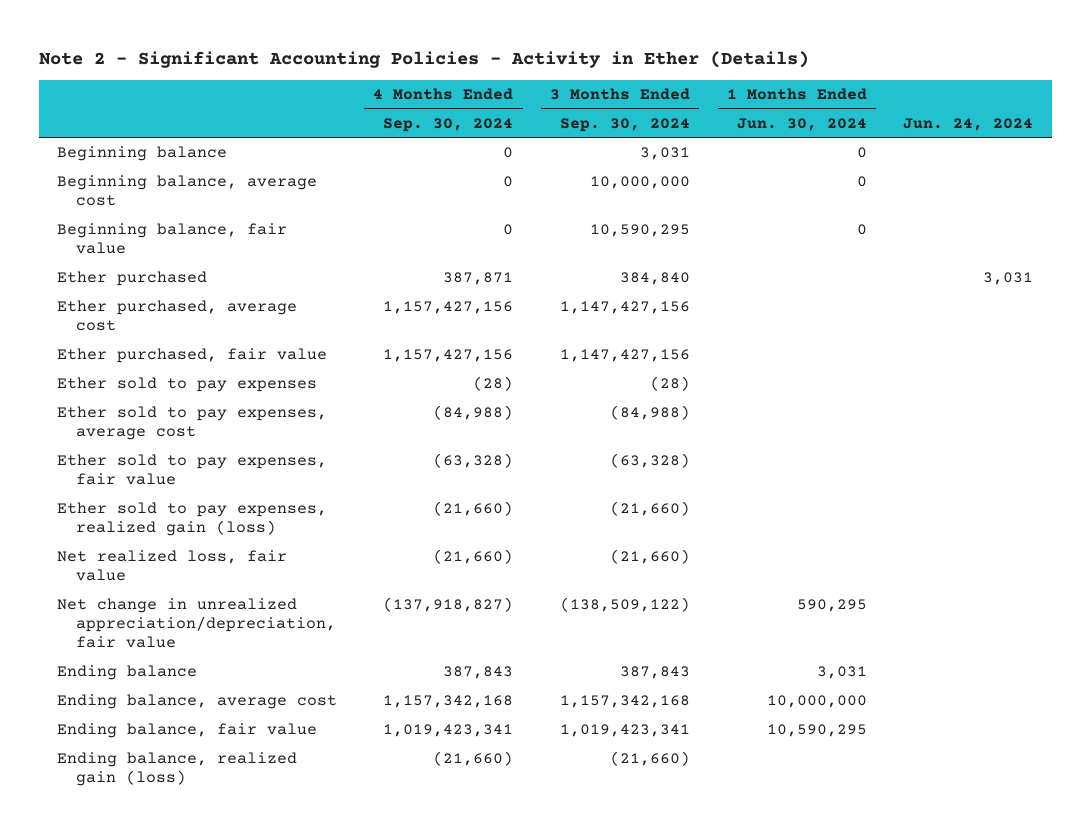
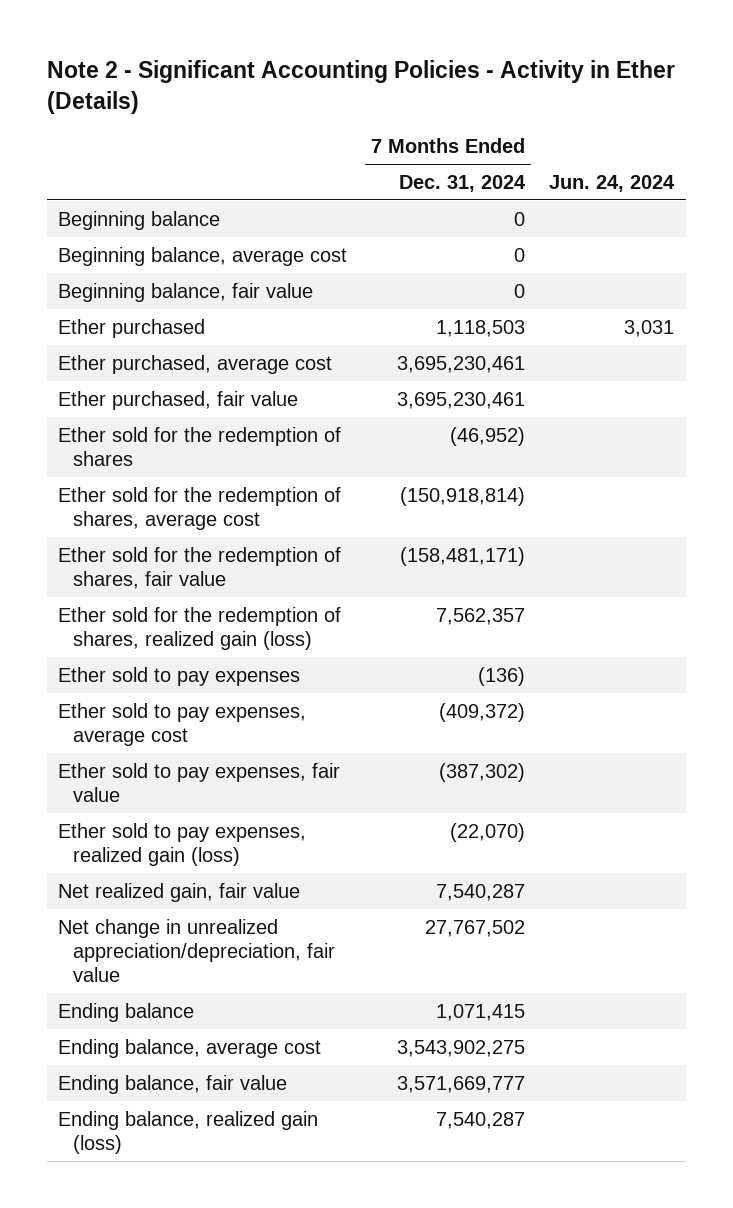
- | 4 Months Ended Sep. 30, 2024 | 3 Months Ended Sep. 30, 2024 | 1 Months Ended Jun. 30, 2024 | Jun. 24, 2024
+ | 7 Months Ended Dec. 31, 2024 | Jun. 24, 2024
+ Ether sold for the redemption of shares | (46,952) |
+ Ether sold for the redemption of shares, average cost | (150,918,814) |
+ Ether sold for the redemption of shares, fair value | (158,481,171) |
+ Ether sold for the redemption of shares, realized gain (loss) | 7,562,357 |
- Net realized loss, fair value | (21,660) | (21,660) | |
+ Net realized gain, fair value | 7,540,287 |

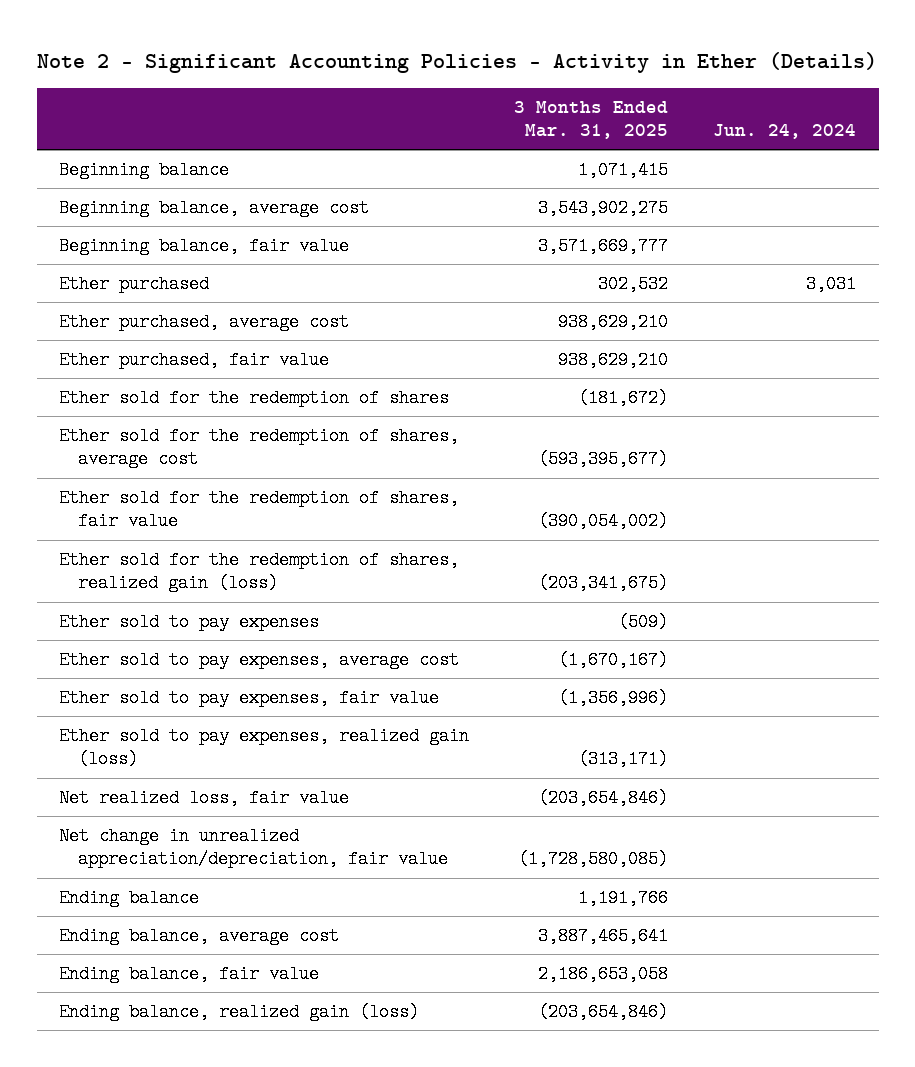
- | 7 Months Ended Dec. 31, 2024 | Jun. 24, 2024
+ | 3 Months Ended Mar. 31, 2025 | Jun. 24, 2024
- Net realized gain, fair value | 7,540,287 |
+ Net realized loss, fair value | (203,654,846) |

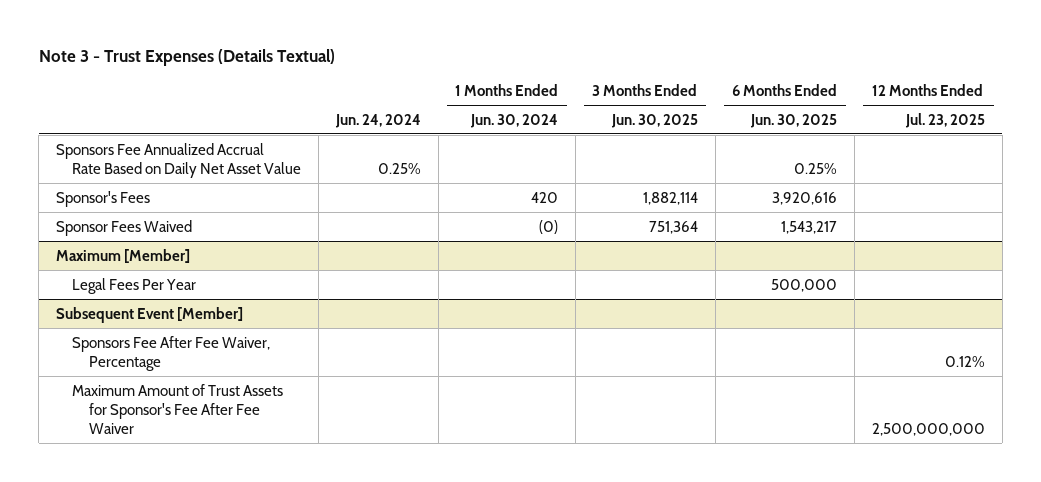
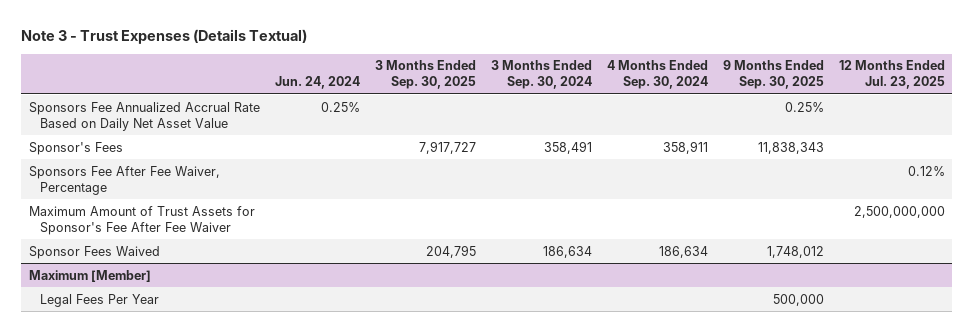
- | Jun. 24, 2024 | 1 Months Ended Jun. 30, 2024 | 3 Months Ended Jun. 30, 2025 | 6 Months Ended Jun. 30, 2025 | 12 Months Ended Jul. 23, 2025
+ | Jun. 24, 2024 | 3 Months Ended Sep. 30, 2025 | 3 Months Ended Sep. 30, 2024 | 4 Months Ended Sep. 30, 2024 | 9 Months Ended Sep. 30, 2025 | 12 Months Ended Jul. 23, 2025
+ Sponsors Fee After Fee Waiver, Percentage | | | | | | 0.12%
+ Maximum Amount of Trust Assets for Sponsor's Fee After Fee Waiver | | | | | | 2,500,000,000
- Subsequent Event [Member]
- Sponsors Fee After Fee Waiver, Percentage | | | | | 0.12%
- Maximum Amount of Trust Assets for Sponsor's Fee After Fee Waiver | | | | | 2,500,000,000

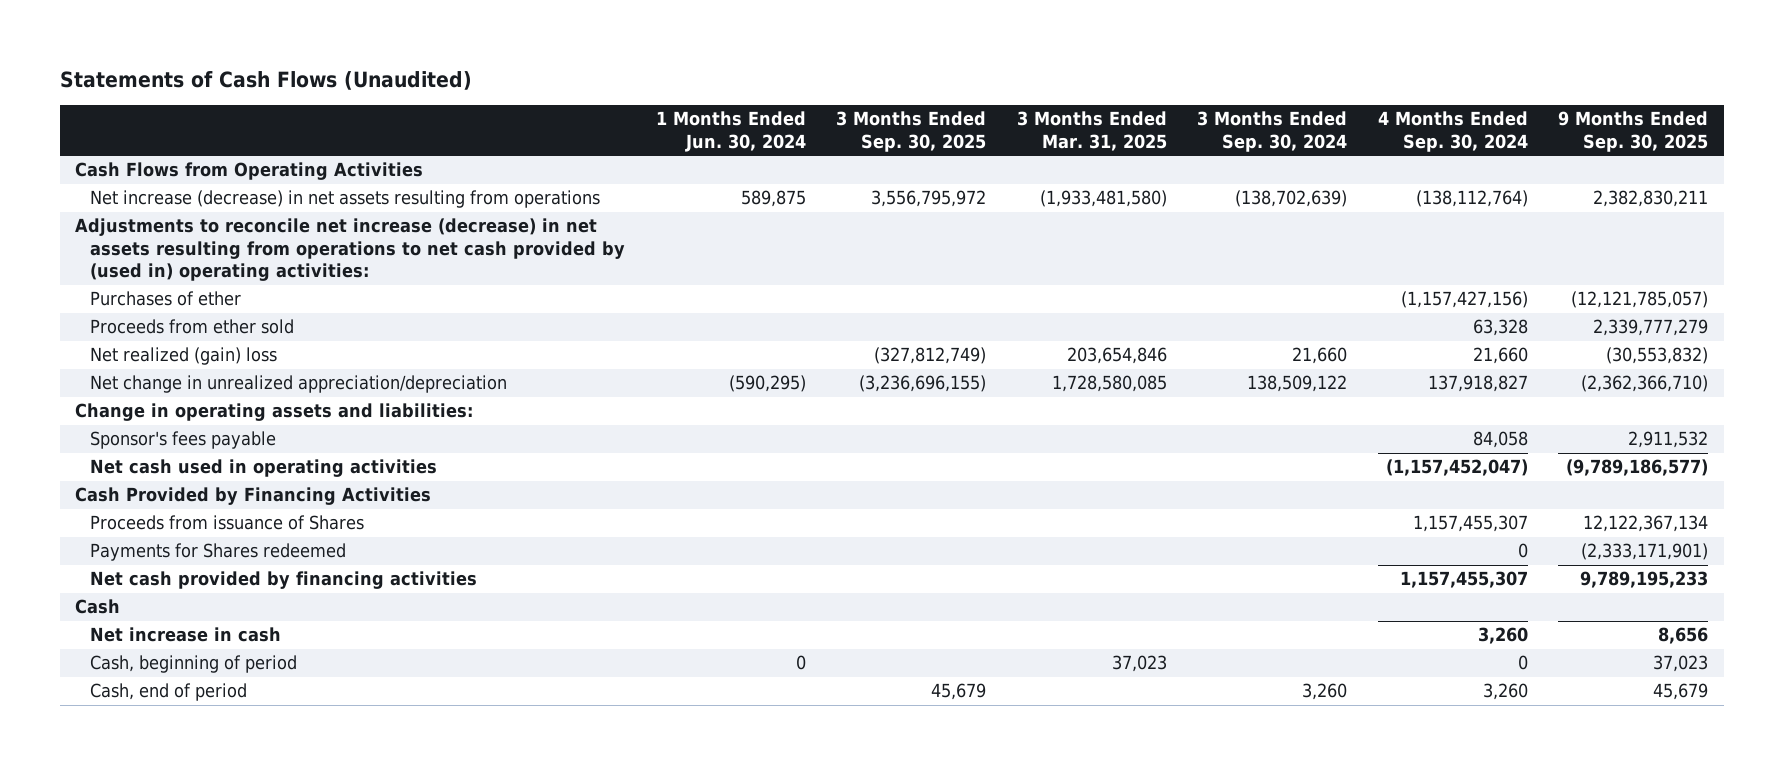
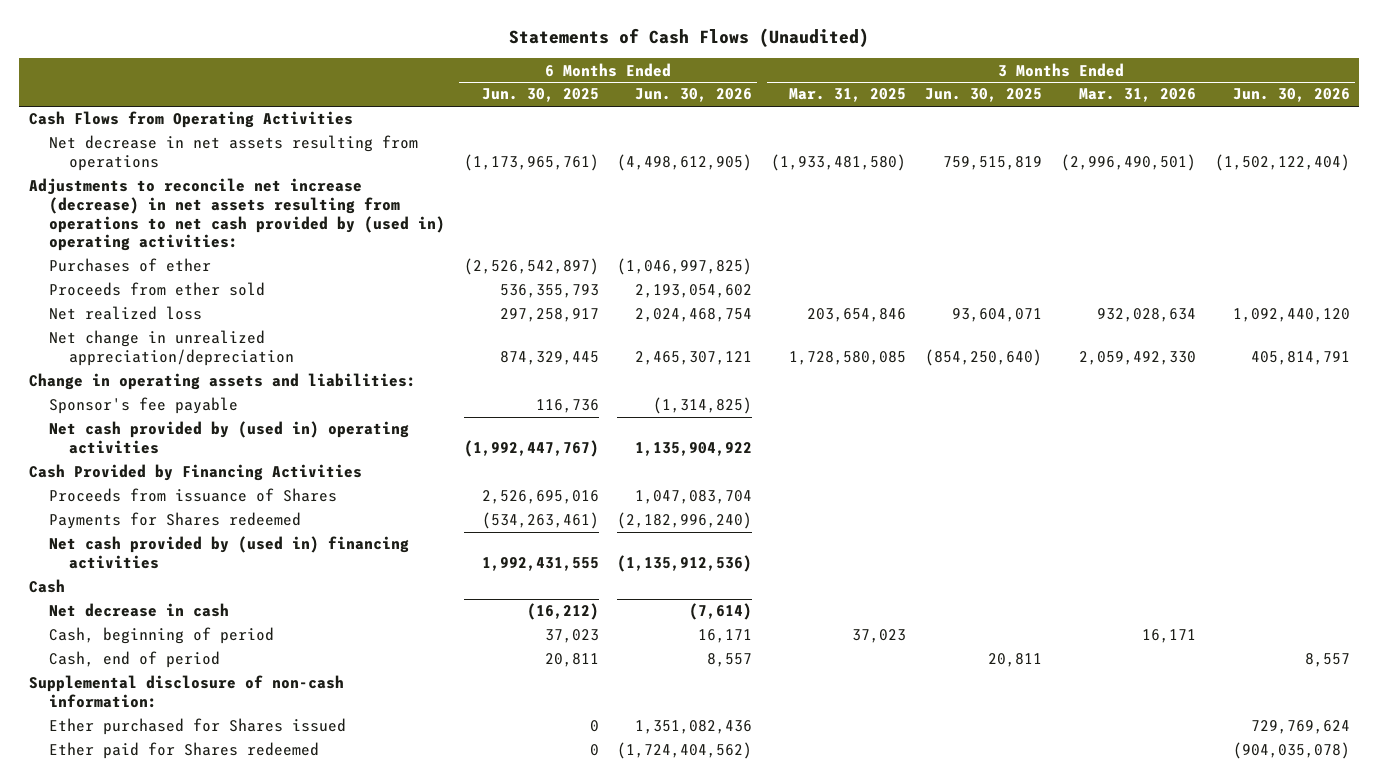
- | 1 Months Ended Jun. 30, 2024 | 3 Months Ended Sep. 30, 2025 | 3 Months Ended Mar. 31, 2025 | 3 Months Ended Sep. 30, 2024 | 4 Months Ended Sep. 30, 2024 | 9 Months Ended Sep. 30, 2025
+ | 6 Months Ended Jun. 30, 2025 | 6 Months Ended Jun. 30, 2026 | 3 Months Ended Mar. 31, 2025 | 3 Months Ended Jun. 30, 2025 | 3 Months Ended Mar. 31, 2026 | 3 Months Ended Jun. 30, 2026
- Net increase (decrease) in net assets resulting from operations | 589,875 | 3,556,795,972 | (1,933,481,580) | (138,702,639) | (138,112,764) | 2,382,830,211
+ Net decrease in net assets resulting from operations | (1,173,965,761) | (4,498,612,905) | (1,933,481,580) | 759,515,819 | (2,996,490,501) | (1,502,122,404)
- Net realized (gain) loss | | (327,812,749) | 203,654,846 | 21,660 | 21,660 | (30,553,832)
+ Net realized loss | 297,258,917 | 2,024,468,754 | 203,654,846 | 93,604,071 | 932,028,634 | 1,092,440,120
- Sponsor's fees payable | | | | | 84,058 | 2,911,532
- Net cash used in operating activities | | | | | (1,157,452,047) | (9,789,186,577)
+ Sponsor's fee payable | 116,736 | (1,314,825) | | | |
+ Net cash provided by (used in) operating activities | (1,992,447,767) | 1,135,904,922 | | | |
- Net cash provided by financing activities | | | | | 1,157,455,307 | 9,789,195,233
+ Net cash provided by (used in) financing activities | 1,992,431,555 | (1,135,912,536) | | | |
- Net increase in cash | | | | | 3,260 | 8,656
+ Net decrease in cash | (16,212) | (7,614) | | | |
+ Supplemental disclosure of non-cash information:
+ Ether purchased for Shares issued | 0 | 1,351,082,436 | | | | 729,769,624
+ Ether paid for Shares redeemed | 0 | (1,724,404,562) | | | | (904,035,078)

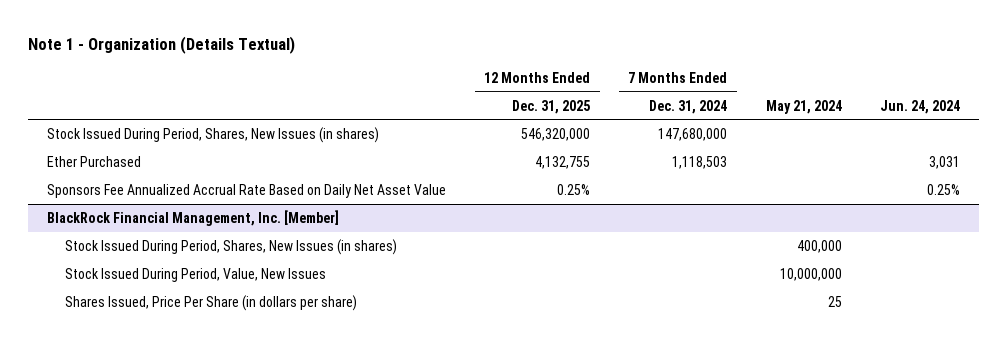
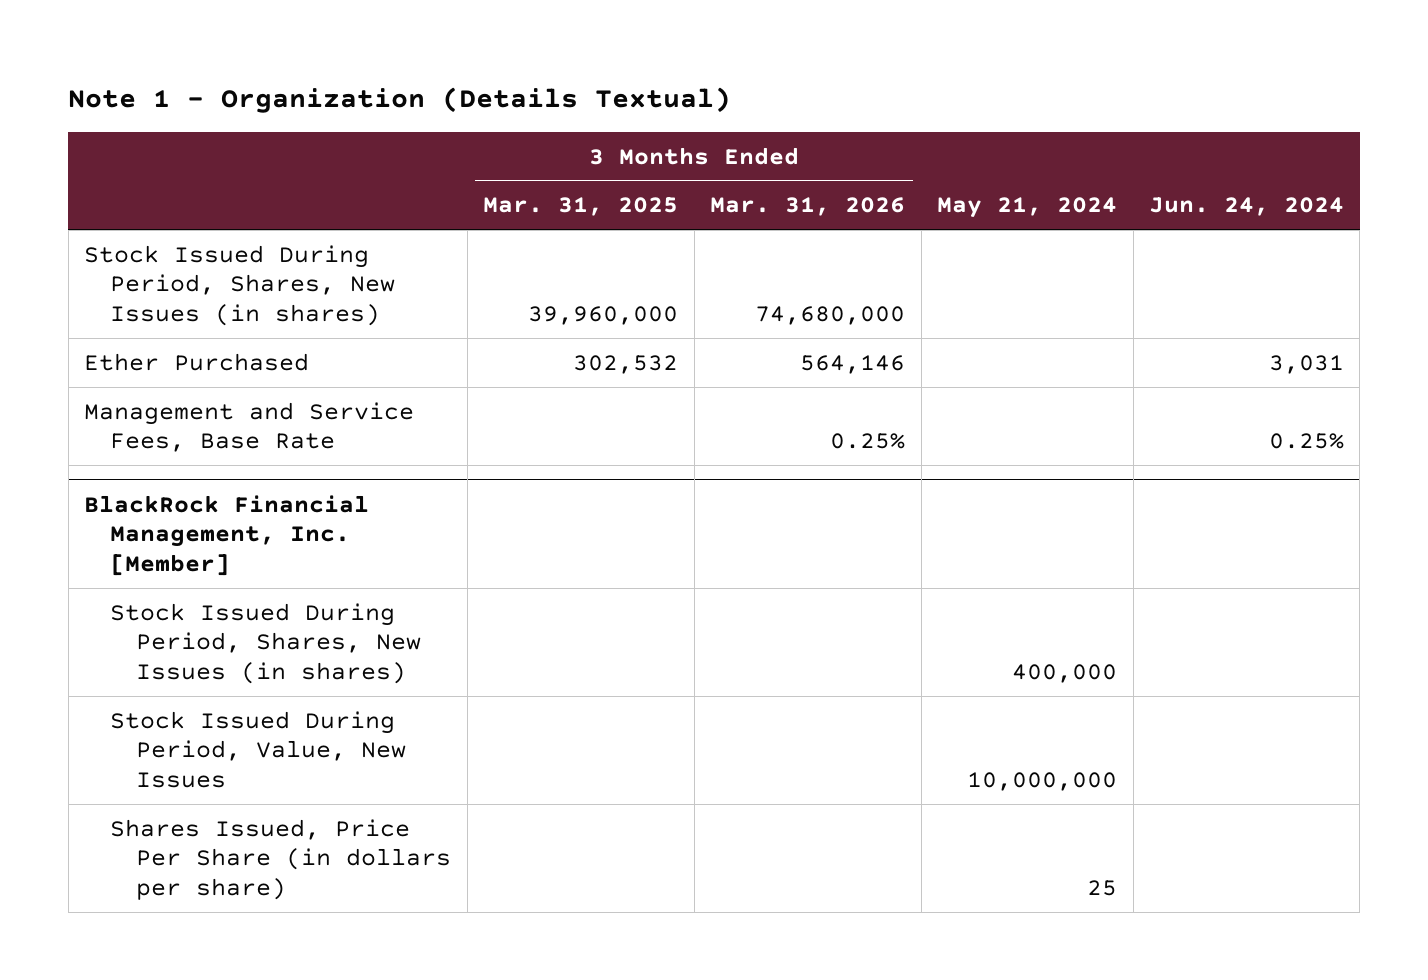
- | 12 Months Ended Dec. 31, 2025 | 7 Months Ended Dec. 31, 2024 | May 21, 2024 | Jun. 24, 2024
+ | 3 Months Ended Mar. 31, 2025 | 3 Months Ended Mar. 31, 2026 | May 21, 2024 | Jun. 24, 2024
- Sponsors Fee Annualized Accrual Rate Based on Daily Net Asset Value | 0.25% | | | 0.25%
+ Management and Service Fees, Base Rate | | 0.25% | | 0.25%

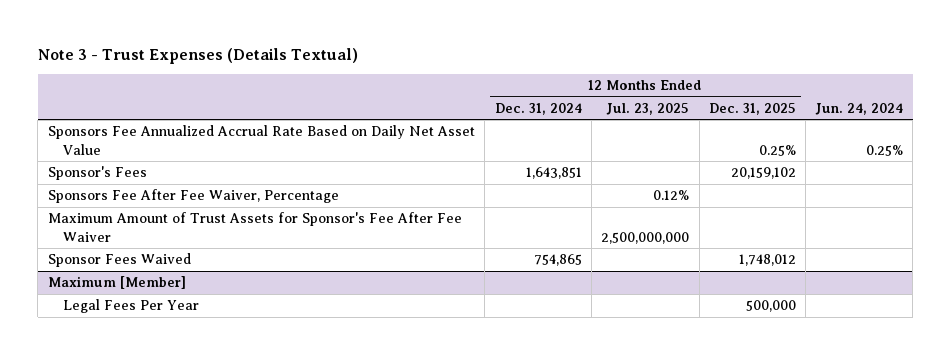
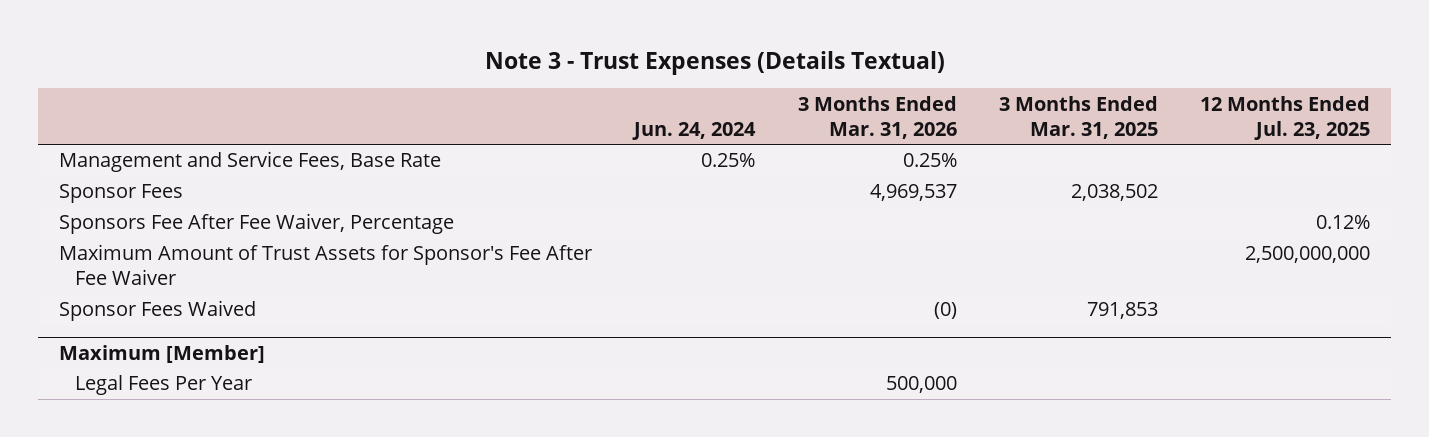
- | 12 Months Ended Dec. 31, 2024 | 12 Months Ended Jul. 23, 2025 | 12 Months Ended Dec. 31, 2025 | Jun. 24, 2024
+ | Jun. 24, 2024 | 3 Months Ended Mar. 31, 2026 | 3 Months Ended Mar. 31, 2025 | 12 Months Ended Jul. 23, 2025
- Sponsors Fee Annualized Accrual Rate Based on Daily Net Asset Value | | | 0.25% | 0.25%
- Sponsor's Fees | 1,643,851 | | 20,159,102 |
+ Management and Service Fees, Base Rate | 0.25% | 0.25% | |
+ Sponsor Fees | | 4,969,537 | 2,038,502 |

